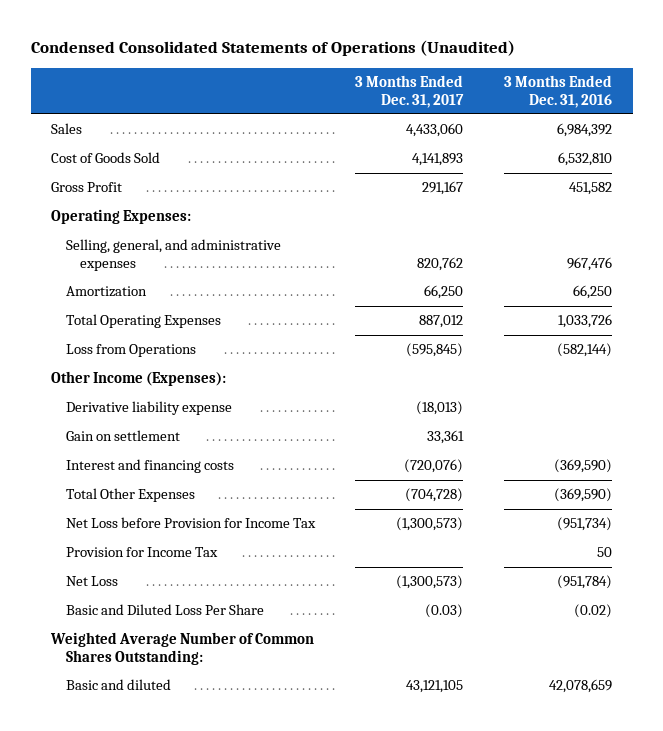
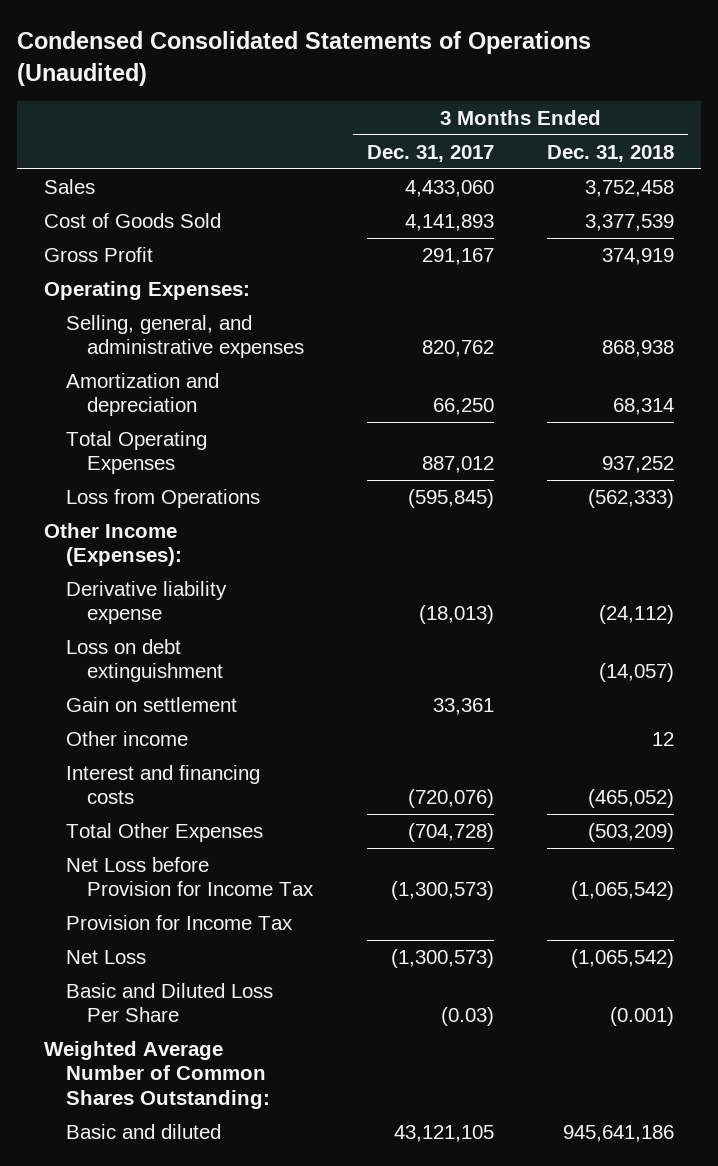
- | 3 Months Ended Dec. 31, 2017 | 3 Months Ended Dec. 31, 2016
+ | 3 Months Ended Dec. 31, 2017 | 3 Months Ended Dec. 31, 2018
- Amortization | 66,250 | 66,250
+ Amortization and depreciation | 66,250 | 68,314
+ Loss on debt extinguishment | | (14,057)
+ Other income | | 12

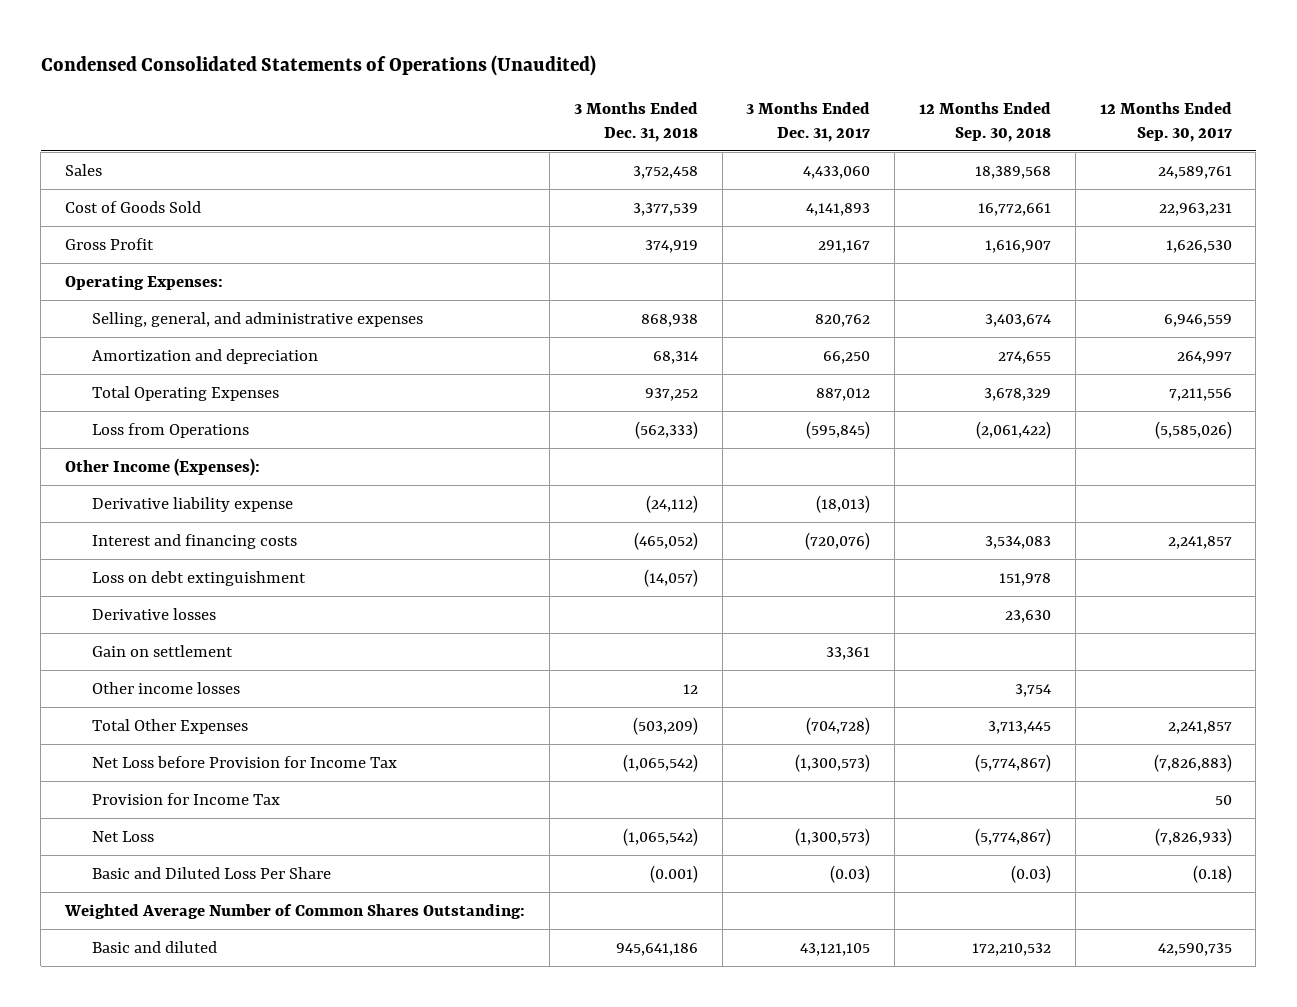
- | 3 Months Ended Dec. 31, 2017 | 3 Months Ended Dec. 31, 2018
+ | 3 Months Ended Dec. 31, 2018 | 3 Months Ended Dec. 31, 2017 | 12 Months Ended Sep. 30, 2018 | 12 Months Ended Sep. 30, 2017
moved up: Interest and financing costs | (465,052) | (720,076) | 3,534,083 | 2,241,857
+ Derivative losses | | | 23,630 |
- Other income | | 12
+ Other income losses | 12 | | 3,754 |

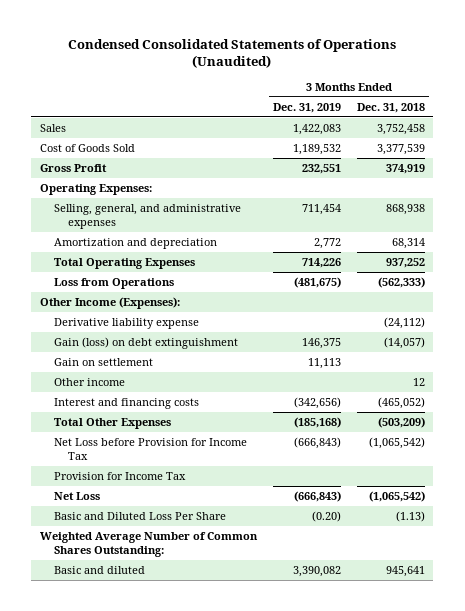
- | 3 Months Ended Dec. 31, 2018 | 3 Months Ended Dec. 31, 2017 | 12 Months Ended Sep. 30, 2018 | 12 Months Ended Sep. 30, 2017
+ | 3 Months Ended Dec. 31, 2019 | 3 Months Ended Dec. 31, 2018
- Loss on debt extinguishment | (14,057) | | 151,978 |
- Derivative losses | | | 23,630 |
+ Gain (loss) on debt extinguishment | 146,375 | (14,057)
- Other income losses | 12 | | 3,754 |
+ Other income | | 12
moved down: Interest and financing costs | (342,656) | (465,052)
- Basic and Diluted Loss Per Share | (0.001) | (0.03) | (0.03) | (0.18)
+ Basic and Diluted Loss Per Share | (0.20) | (1.13)
- Basic and diluted | 945,641,186 | 43,121,105 | 172,210,532 | 42,590,735
+ Basic and diluted | 3,390,082 | 945,641

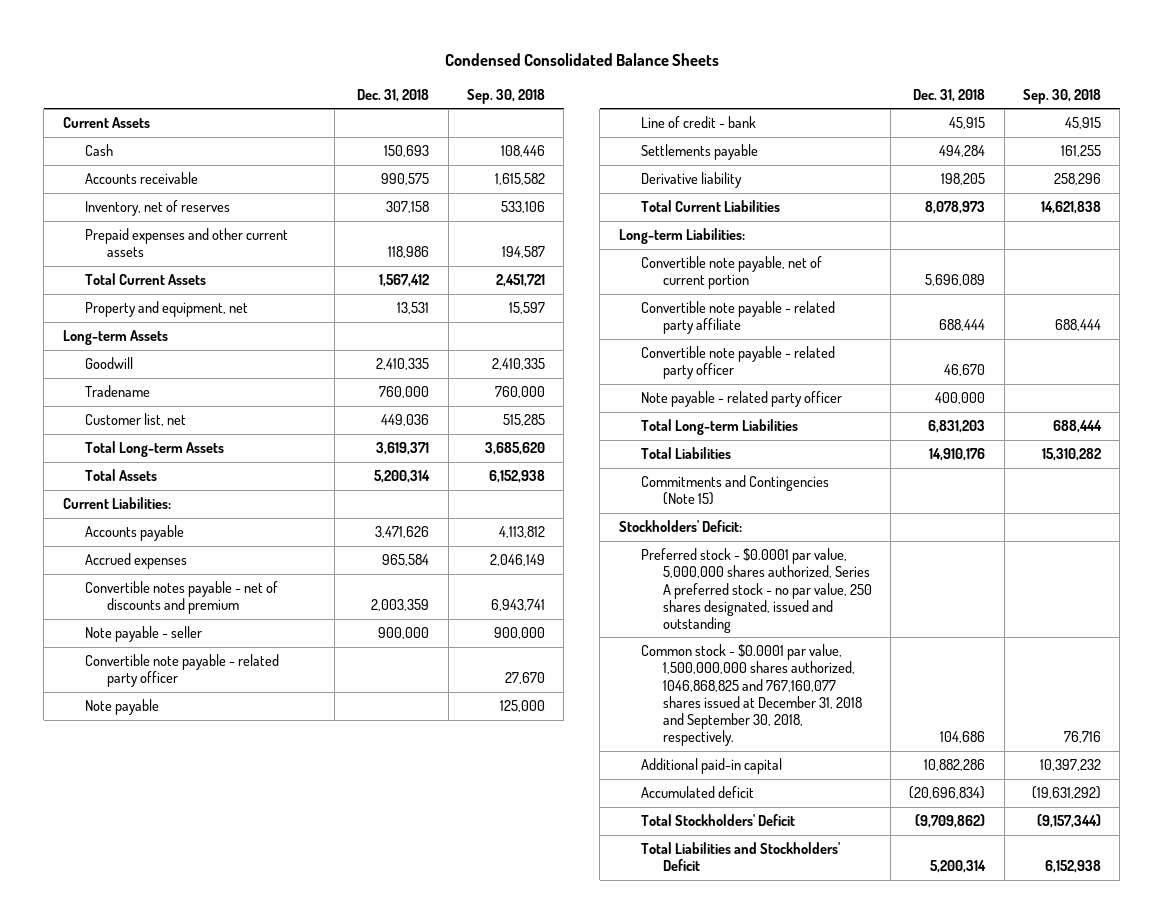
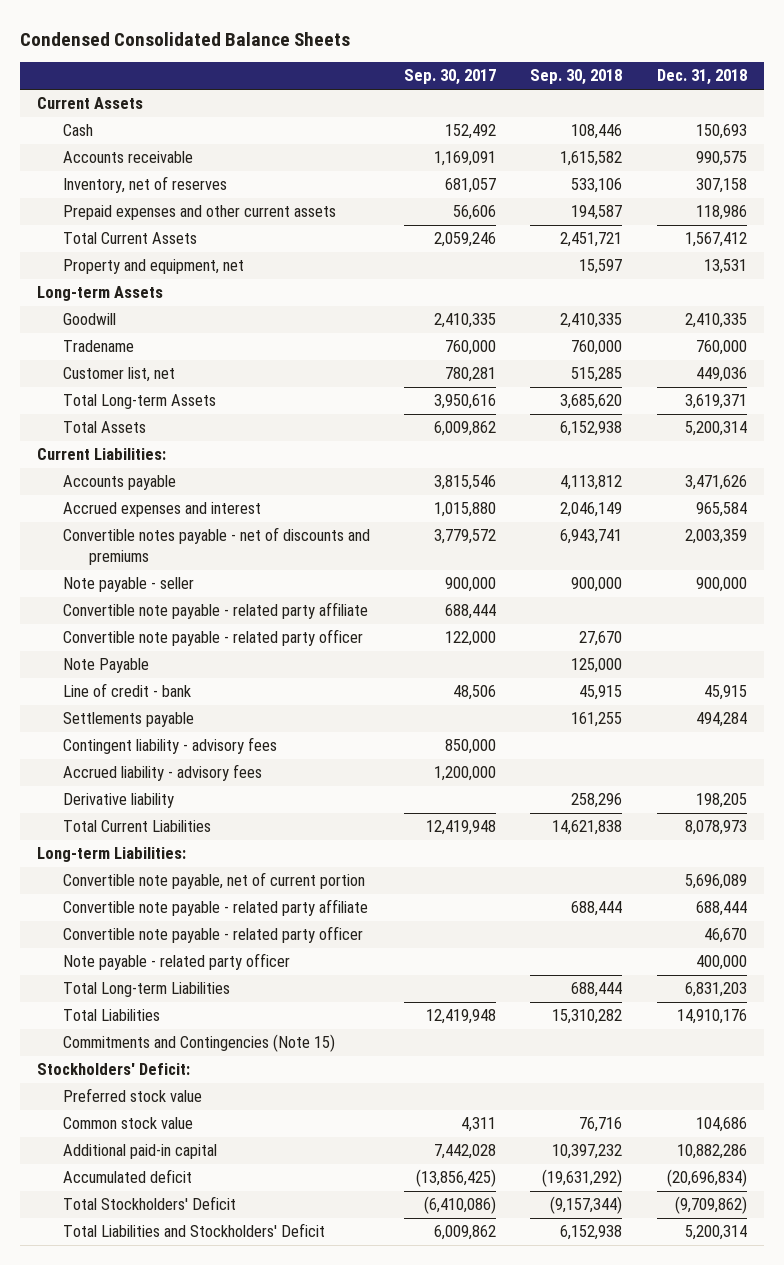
- | Dec. 31, 2018 | Sep. 30, 2018
+ | Sep. 30, 2017 | Sep. 30, 2018 | Dec. 31, 2018
- Accrued expenses | 965,584 | 2,046,149
- Convertible notes payable - net of discounts and premium | 2,003,359 | 6,943,741
+ Accrued expenses and interest | 1,015,880 | 2,046,149 | 965,584
+ Convertible notes payable - net of discounts and premiums | 3,779,572 | 6,943,741 | 2,003,359
+ Convertible note payable - related party affiliate | 688,444 | |
- Note payable | | 125,000
+ Note Payable | | 125,000 |
+ Contingent liability - advisory fees | 850,000 | |
+ Accrued liability - advisory fees | 1,200,000 | |
- Preferred stock - $0.0001 par value, 5,000,000 shares authorized, Series A preferred stock - no par value, 250 shares designated, issued and outstanding
- Common stock - $0.0001 par value, 1,500,000,000 shares authorized, 1046,868,825 and 767,160,077 shares issued at December 31, 2018 and September 30, 2018, respectively. | 104,686 | 76,716
+ Preferred stock value
+ Common stock value | 4,311 | 76,716 | 104,686

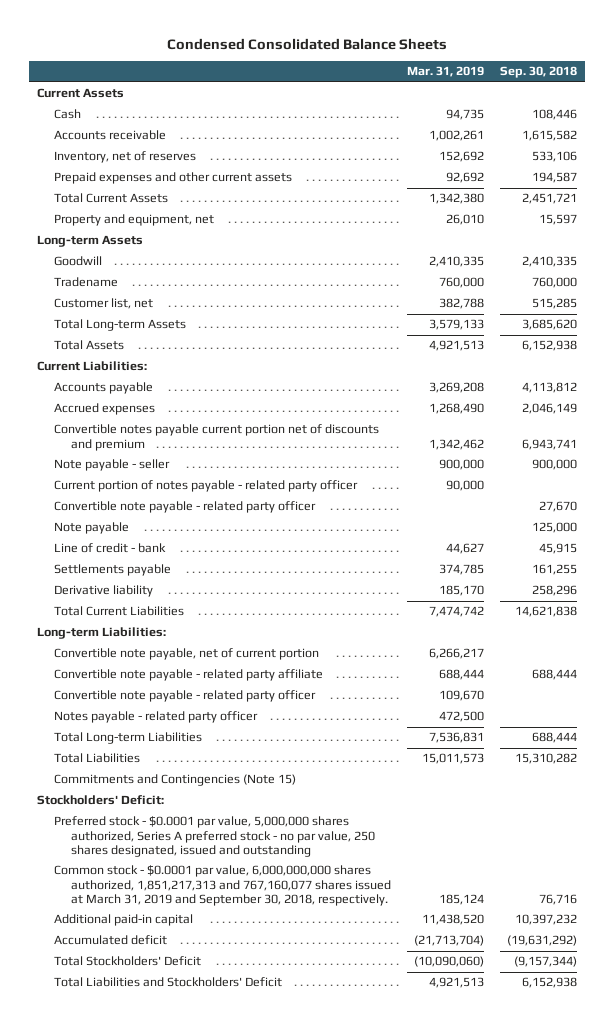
- | Sep. 30, 2017 | Sep. 30, 2018 | Dec. 31, 2018
+ | Mar. 31, 2019 | Sep. 30, 2018
- Accrued expenses and interest | 1,015,880 | 2,046,149 | 965,584
- Convertible notes payable - net of discounts and premiums | 3,779,572 | 6,943,741 | 2,003,359
+ Accrued expenses | 1,268,490 | 2,046,149
+ Convertible notes payable current portion net of discounts and premium | 1,342,462 | 6,943,741
- Convertible note payable - related party affiliate | 688,444 | |
+ Current portion of notes payable - related party officer | 90,000 |
- Note Payable | | 125,000 |
+ Note payable | | 125,000
- Contingent liability - advisory fees | 850,000 | |
- Accrued liability - advisory fees | 1,200,000 | |
- Note payable - related party officer | | | 400,000
+ Notes payable - related party officer | 472,500 |
- Preferred stock value
- Common stock value | 4,311 | 76,716 | 104,686
+ Preferred stock - $0.0001 par value, 5,000,000 shares authorized, Series A preferred stock - no par value, 250 shares designated, issued and outstanding
+ Common stock - $0.0001 par value, 6,000,000,000 shares authorized, 1,851,217,313 and 767,160,077 shares issued at March 31, 2019 and September 30, 2018, respectively. | 185,124 | 76,716

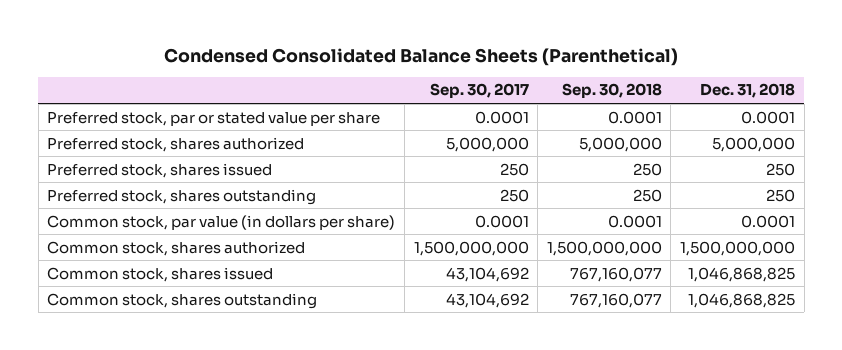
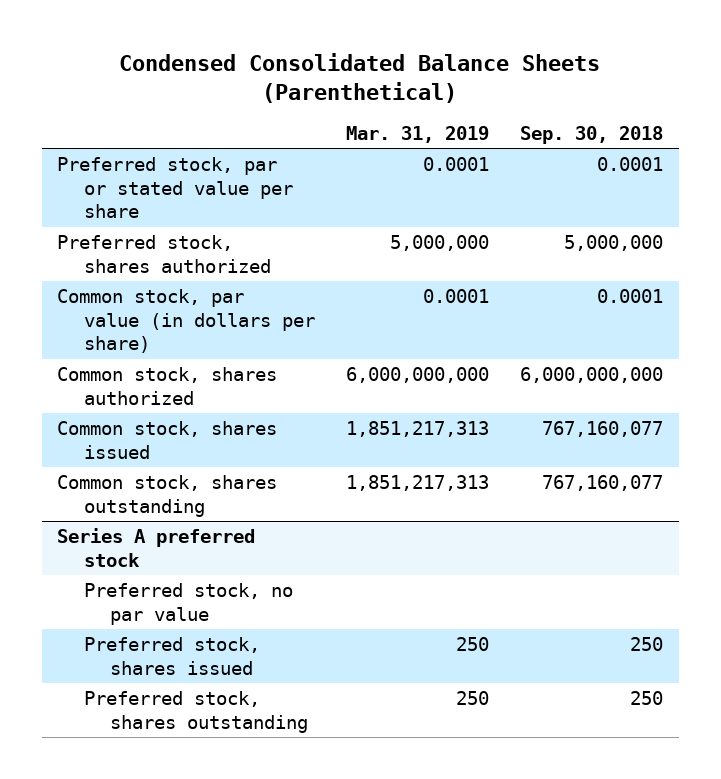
- | Sep. 30, 2017 | Sep. 30, 2018 | Dec. 31, 2018
+ | Mar. 31, 2019 | Sep. 30, 2018
- Preferred stock, shares issued | 250 | 250 | 250
- Preferred stock, shares outstanding | 250 | 250 | 250
- Common stock, shares authorized | 1,500,000,000 | 1,500,000,000 | 1,500,000,000
+ Common stock, shares authorized | 6,000,000,000 | 6,000,000,000
+ Series A preferred stock
+ Preferred stock, no par value
+ Preferred stock, shares issued | 250 | 250
+ Preferred stock, shares outstanding | 250 | 250

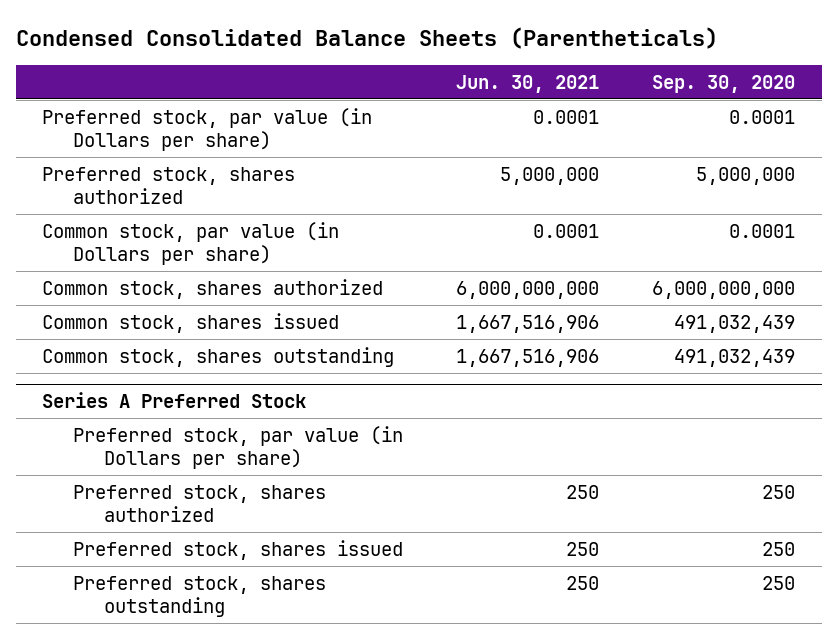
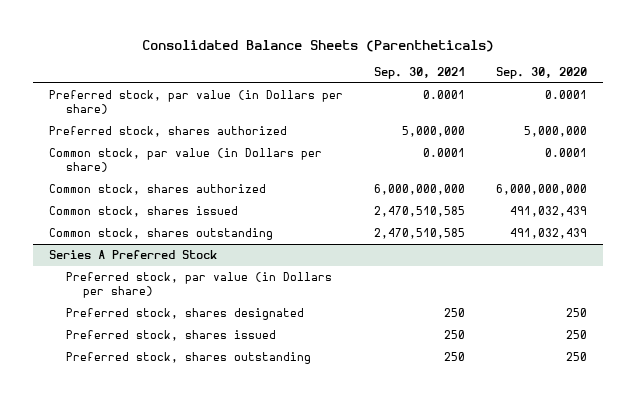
- Condensed Consolidated Balance Sheets (Parentheticals)
+ Consolidated Balance Sheets (Parentheticals)
- | Jun. 30, 2021 | Sep. 30, 2020
+ | Sep. 30, 2021 | Sep. 30, 2020
@ Series A Preferred Stock
- Preferred stock, shares authorized | 250 | 250
+ Preferred stock, shares designated | 250 | 250

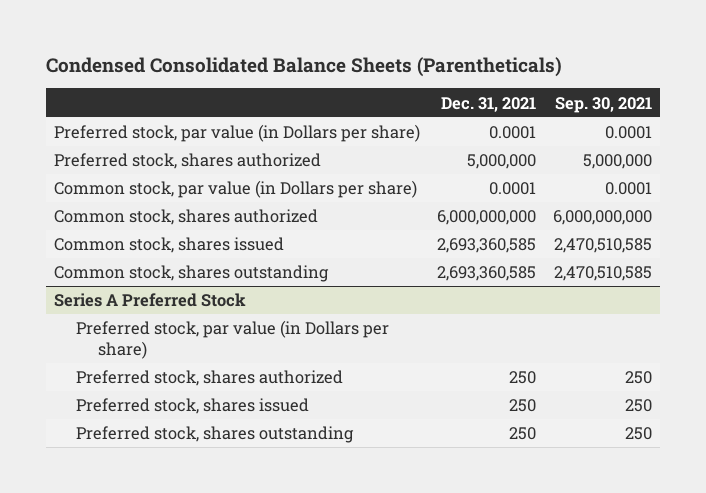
- Consolidated Balance Sheets (Parentheticals)
+ Condensed Consolidated Balance Sheets (Parentheticals)
- | Sep. 30, 2021 | Sep. 30, 2020
+ | Dec. 31, 2021 | Sep. 30, 2021
@ Series A Preferred Stock
- Preferred stock, shares designated | 250 | 250
+ Preferred stock, shares authorized | 250 | 250

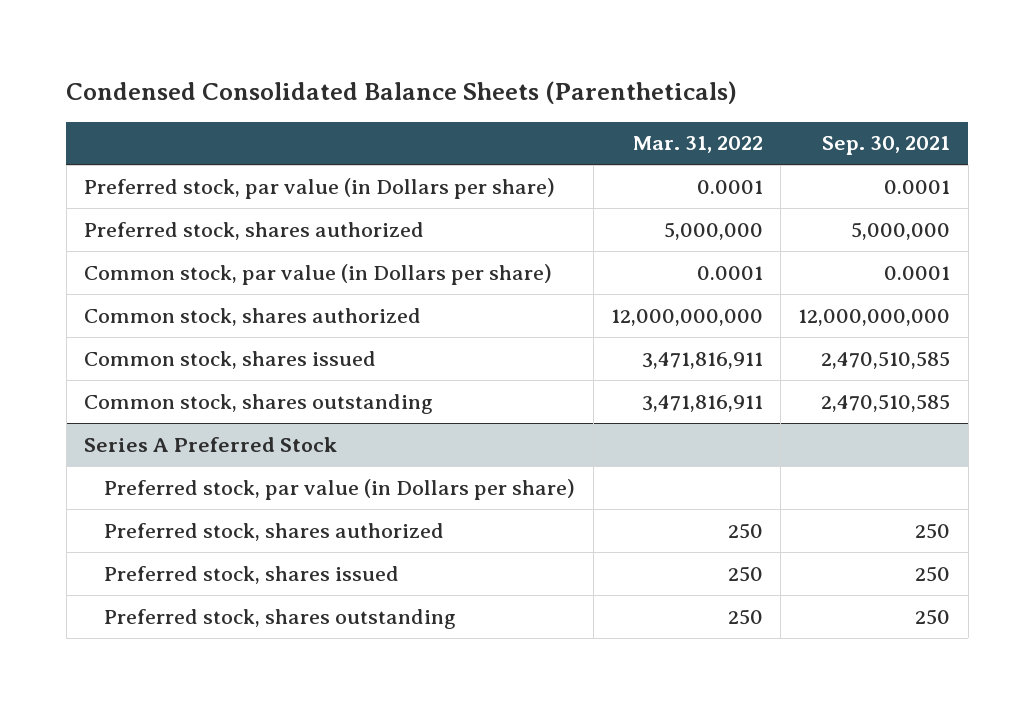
- | Dec. 31, 2021 | Sep. 30, 2021
+ | Mar. 31, 2022 | Sep. 30, 2021
- Common stock, shares authorized | 6,000,000,000 | 6,000,000,000
+ Common stock, shares authorized | 12,000,000,000 | 12,000,000,000

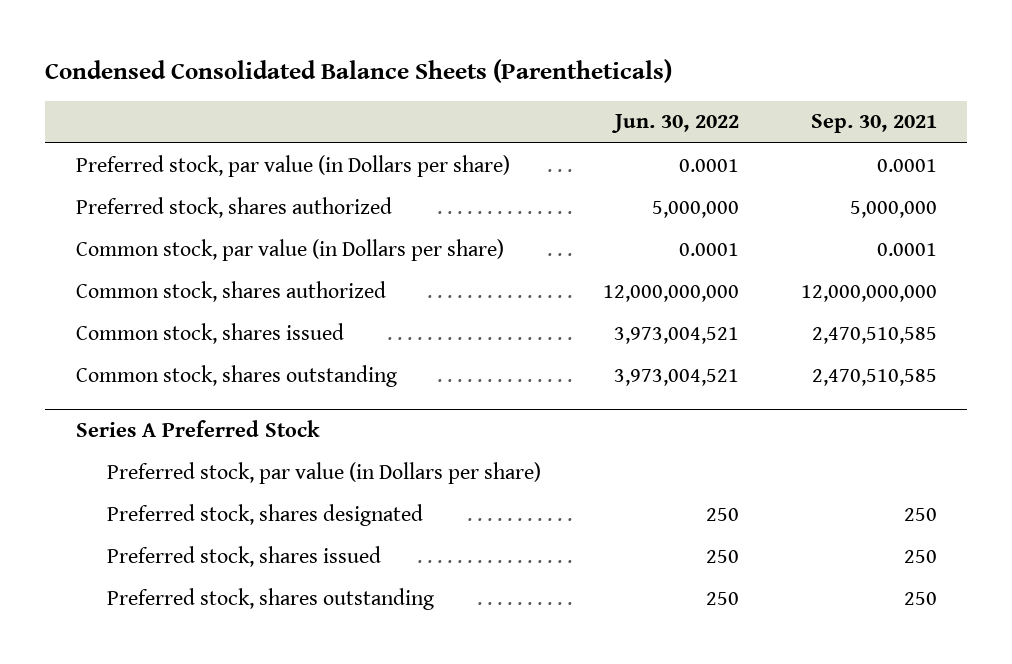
- | Mar. 31, 2022 | Sep. 30, 2021
+ | Jun. 30, 2022 | Sep. 30, 2021
@ Series A Preferred Stock
- Preferred stock, shares authorized | 250 | 250
+ Preferred stock, shares designated | 250 | 250

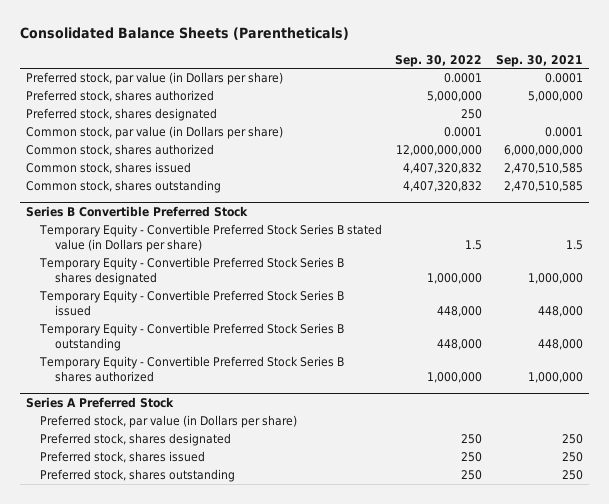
- Condensed Consolidated Balance Sheets (Parentheticals)
+ Consolidated Balance Sheets (Parentheticals)
- | Jun. 30, 2022 | Sep. 30, 2021
+ | Sep. 30, 2022 | Sep. 30, 2021
+ Preferred stock, shares designated | 250 |
- Common stock, shares authorized | 12,000,000,000 | 12,000,000,000
+ Common stock, shares authorized | 12,000,000,000 | 6,000,000,000
+ Series B Convertible Preferred Stock
+ Temporary Equity - Convertible Preferred Stock Series B stated value (in Dollars per share) | 1.5 | 1.5
+ Temporary Equity - Convertible Preferred Stock Series B shares designated | 1,000,000 | 1,000,000
+ Temporary Equity - Convertible Preferred Stock Series B issued | 448,000 | 448,000
+ Temporary Equity - Convertible Preferred Stock Series B outstanding | 448,000 | 448,000
+ Temporary Equity - Convertible Preferred Stock Series B shares authorized | 1,000,000 | 1,000,000

